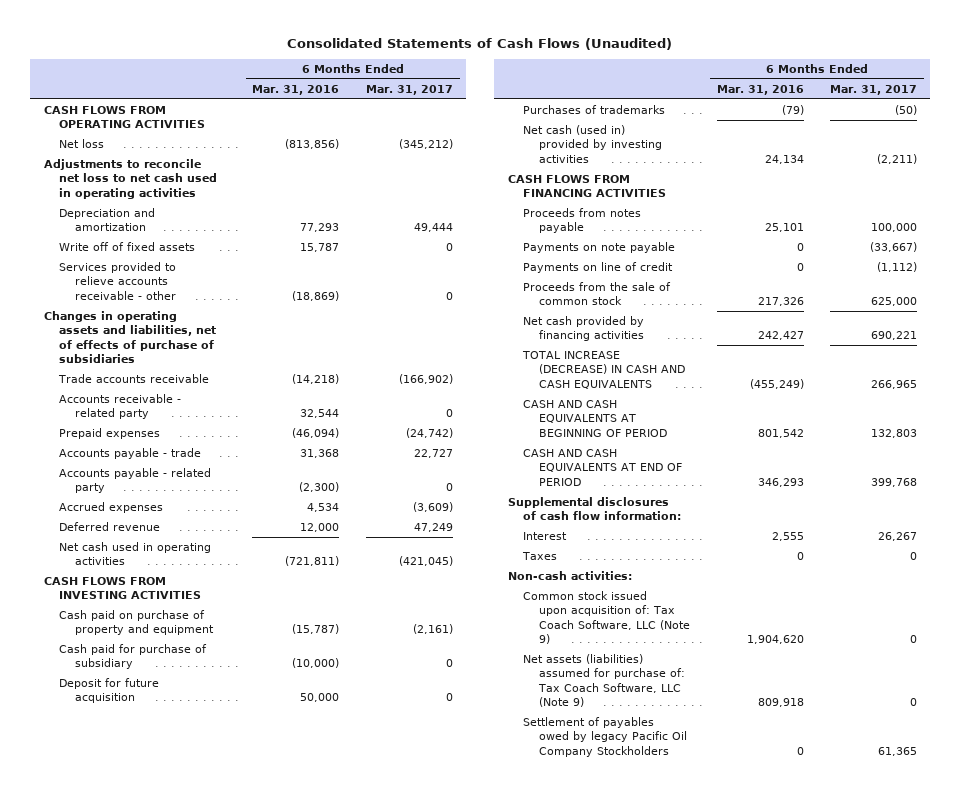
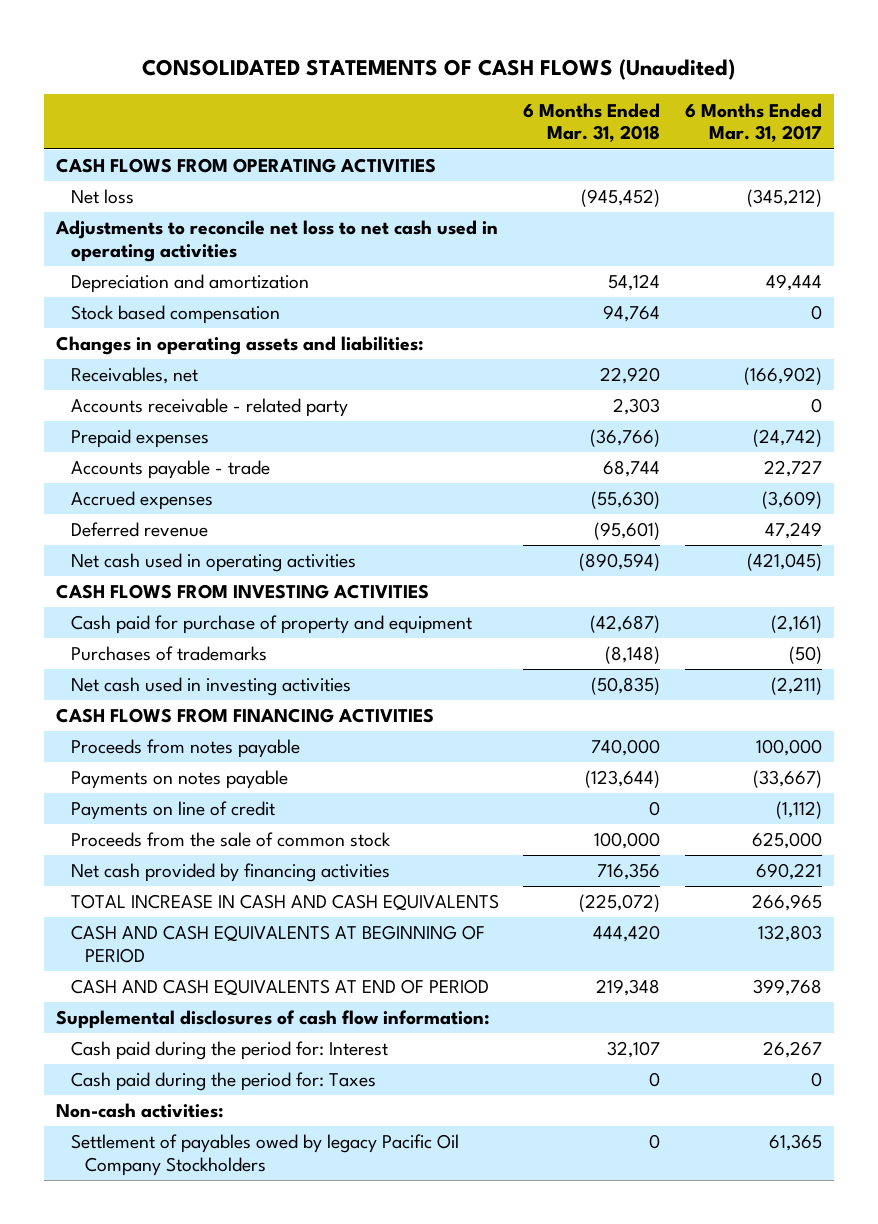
- Consolidated Statements of Cash Flows (Unaudited)
+ CONSOLIDATED STATEMENTS OF CASH FLOWS (Unaudited)
- | 6 Months Ended Mar. 31, 2016 | 6 Months Ended Mar. 31, 2017
+ | 6 Months Ended Mar. 31, 2018 | 6 Months Ended Mar. 31, 2017
- Write off of fixed assets | 15,787 | 0
- Services provided to relieve accounts receivable - other | (18,869) | 0
- Changes in operating assets and liabilities, net of effects of purchase of subsidiaries
- Trade accounts receivable | (14,218) | (166,902)
+ Stock based compensation | 94,764 | 0
+ Changes in operating assets and liabilities:
+ Receivables, net | 22,920 | (166,902)
- Accounts payable - related party | (2,300) | 0
- Cash paid on purchase of property and equipment | (15,787) | (2,161)
- Cash paid for purchase of subsidiary | (10,000) | 0
- Deposit for future acquisition | 50,000 | 0
+ Cash paid for purchase of property and equipment | (42,687) | (2,161)
- Net cash (used in) provided by investing activities | 24,134 | (2,211)
+ Net cash used in investing activities | (50,835) | (2,211)
- Payments on note payable | 0 | (33,667)
+ Payments on notes payable | (123,644) | (33,667)
- TOTAL INCREASE (DECREASE) IN CASH AND CASH EQUIVALENTS | (455,249) | 266,965
+ TOTAL INCREASE IN CASH AND CASH EQUIVALENTS | (225,072) | 266,965
- Interest | 2,555 | 26,267
- Taxes | 0 | 0
+ Cash paid during the period for: Interest | 32,107 | 26,267
+ Cash paid during the period for: Taxes | 0 | 0
- Common stock issued upon acquisition of: Tax Coach Software, LLC (Note 9) | 1,904,620 | 0
- Net assets (liabilities) assumed for purchase of: Tax Coach Software, LLC (Note 9) | 809,918 | 0

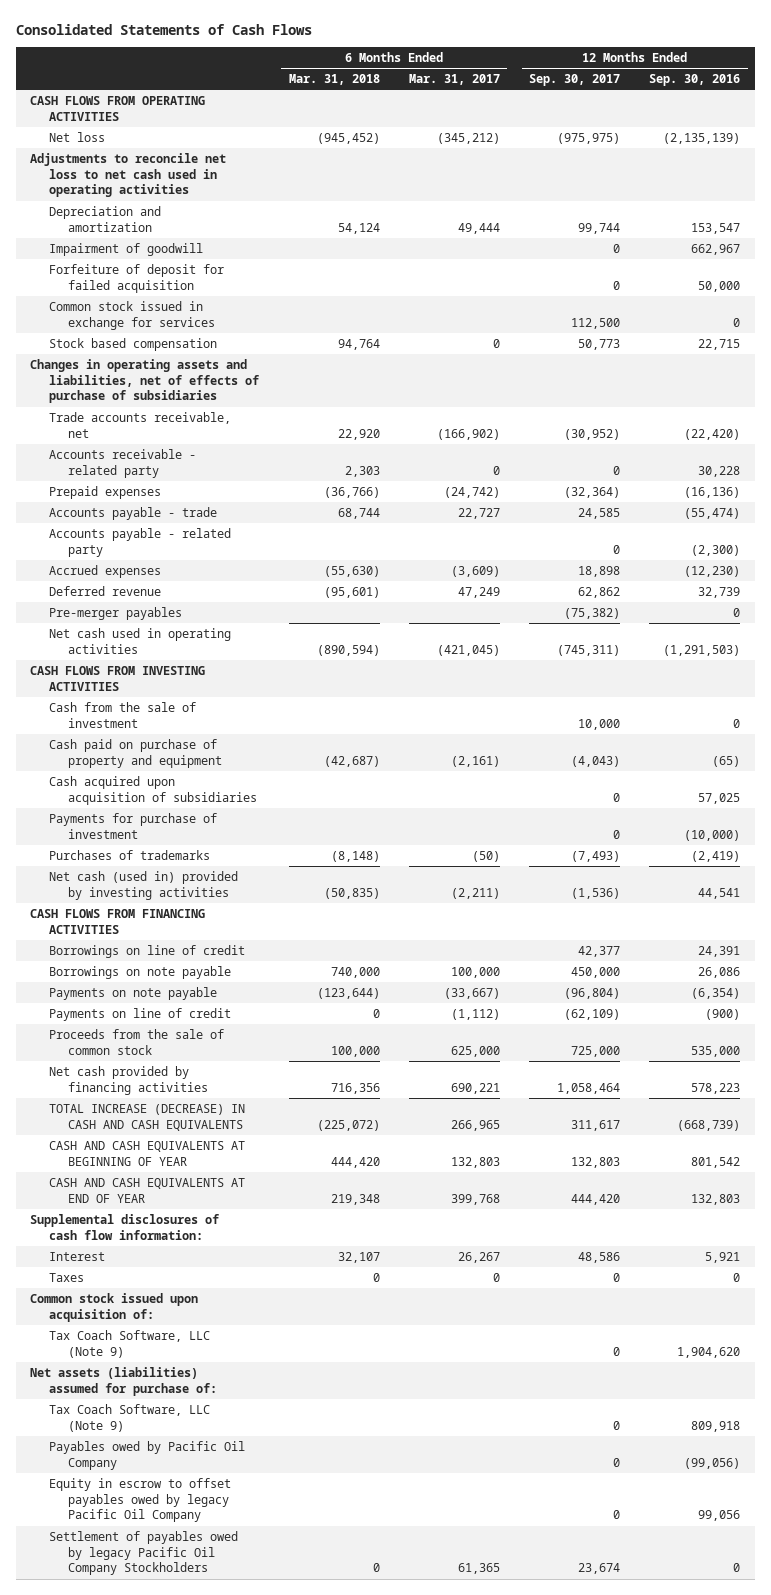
- CONSOLIDATED STATEMENTS OF CASH FLOWS (Unaudited)
+ Consolidated Statements of Cash Flows
- | 6 Months Ended Mar. 31, 2018 | 6 Months Ended Mar. 31, 2017
+ | 6 Months Ended Mar. 31, 2018 | 6 Months Ended Mar. 31, 2017 | 12 Months Ended Sep. 30, 2017 | 12 Months Ended Sep. 30, 2016
+ Impairment of goodwill | | | 0 | 662,967
+ Forfeiture of deposit for failed acquisition | | | 0 | 50,000
+ Common stock issued in exchange for services | | | 112,500 | 0
- Changes in operating assets and liabilities:
- Receivables, net | 22,920 | (166,902)
+ Changes in operating assets and liabilities, net of effects of purchase of subsidiaries
+ Trade accounts receivable, net | 22,920 | (166,902) | (30,952) | (22,420)
+ Accounts payable - related party | | | 0 | (2,300)
+ Pre-merger payables | | | (75,382) | 0
- Cash paid for purchase of property and equipment | (42,687) | (2,161)
+ Cash from the sale of investment | | | 10,000 | 0
+ Cash paid on purchase of property and equipment | (42,687) | (2,161) | (4,043) | (65)
+ Cash acquired upon acquisition of subsidiaries | | | 0 | 57,025
+ Payments for purchase of investment | | | 0 | (10,000)
- Net cash used in investing activities | (50,835) | (2,211)
+ Net cash (used in) provided by investing activities | (50,835) | (2,211) | (1,536) | 44,541
- Proceeds from notes payable | 740,000 | 100,000
- Payments on notes payable | (123,644) | (33,667)
+ Borrowings on line of credit | | | 42,377 | 24,391
+ Borrowings on note payable | 740,000 | 100,000 | 450,000 | 26,086
+ Payments on note payable | (123,644) | (33,667) | (96,804) | (6,354)
- TOTAL INCREASE IN CASH AND CASH EQUIVALENTS | (225,072) | 266,965
- CASH AND CASH EQUIVALENTS AT BEGINNING OF PERIOD | 444,420 | 132,803
- CASH AND CASH EQUIVALENTS AT END OF PERIOD | 219,348 | 399,768
+ TOTAL INCREASE (DECREASE) IN CASH AND CASH EQUIVALENTS | (225,072) | 266,965 | 311,617 | (668,739)
+ CASH AND CASH EQUIVALENTS AT BEGINNING OF YEAR | 444,420 | 132,803 | 132,803 | 801,542
+ CASH AND CASH EQUIVALENTS AT END OF YEAR | 219,348 | 399,768 | 444,420 | 132,803
- Cash paid during the period for: Interest | 32,107 | 26,267
- Cash paid during the period for: Taxes | 0 | 0
- Non-cash activities:
+ Interest | 32,107 | 26,267 | 48,586 | 5,921
+ Taxes | 0 | 0 | 0 | 0
+ Common stock issued upon acquisition of:
+ Tax Coach Software, LLC (Note 9) | | | 0 | 1,904,620
+ Net assets (liabilities) assumed for purchase of:
+ Tax Coach Software, LLC (Note 9) | | | 0 | 809,918
+ Payables owed by Pacific Oil Company | | | 0 | (99,056)
+ Equity in escrow to offset payables owed by legacy Pacific Oil Company | | | 0 | 99,056

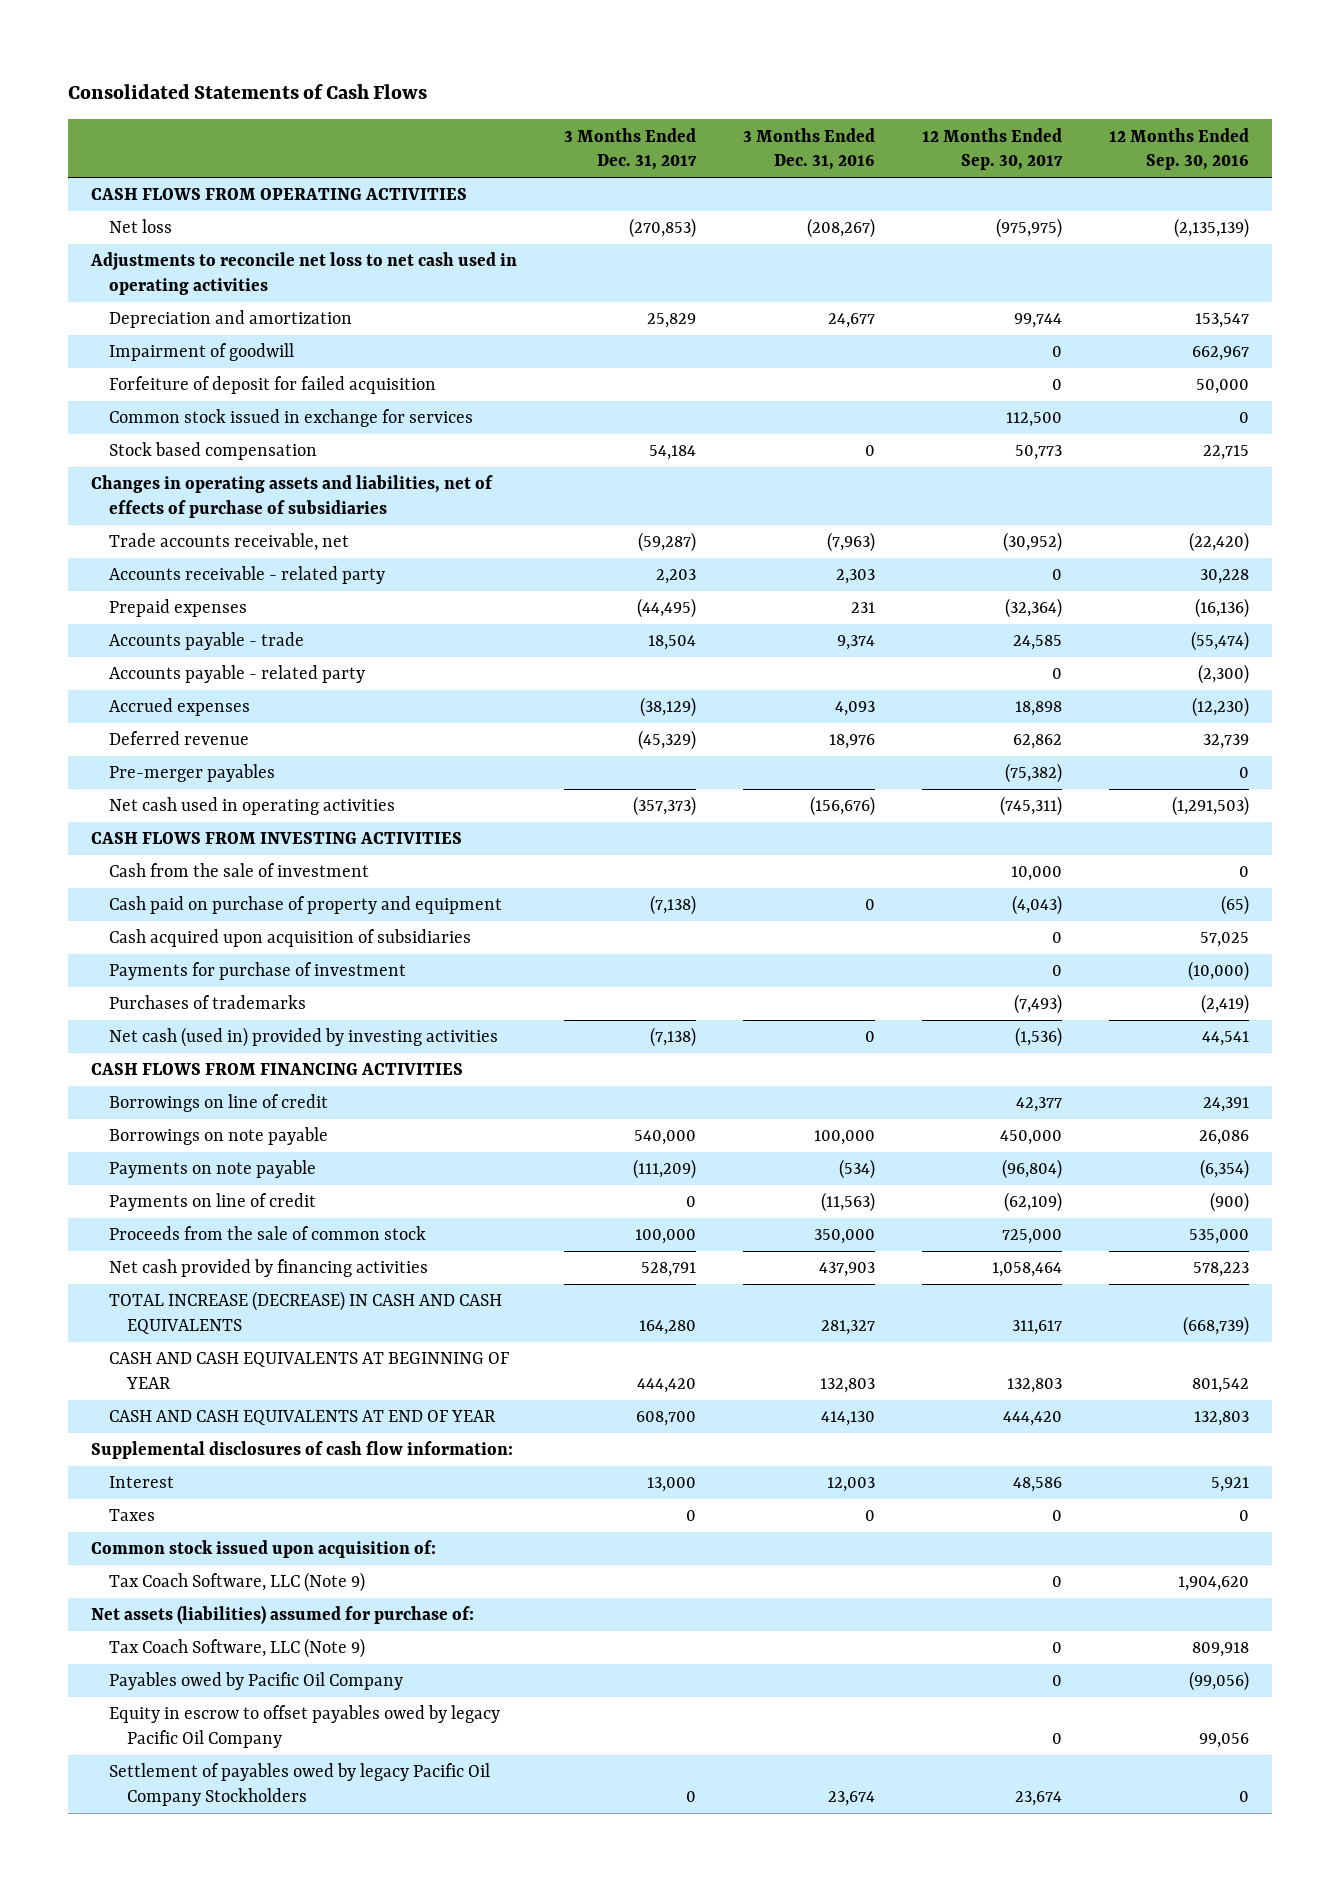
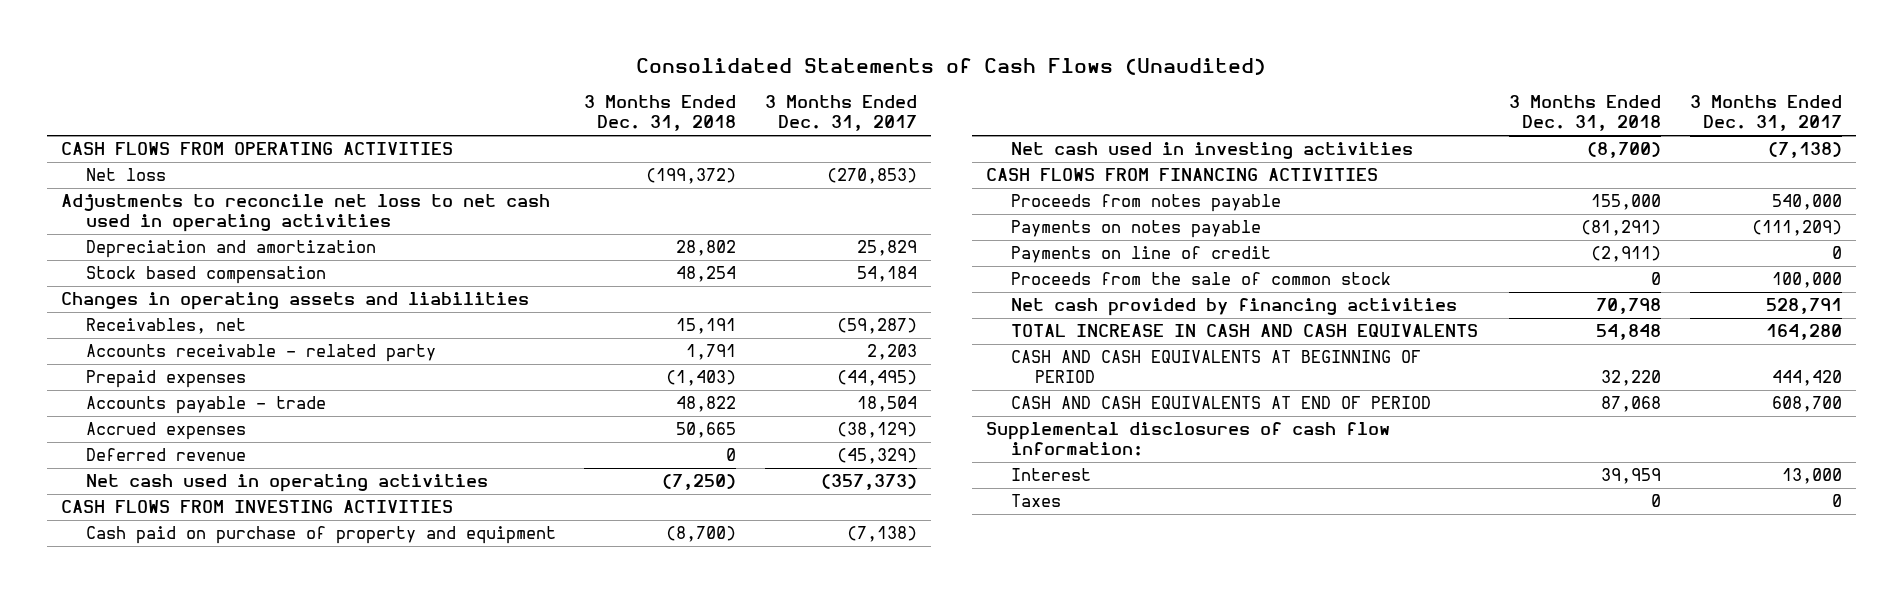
- Consolidated Statements of Cash Flows
+ Consolidated Statements of Cash Flows (Unaudited)
- | 3 Months Ended Dec. 31, 2017 | 3 Months Ended Dec. 31, 2016 | 12 Months Ended Sep. 30, 2017 | 12 Months Ended Sep. 30, 2016
+ | 3 Months Ended Dec. 31, 2018 | 3 Months Ended Dec. 31, 2017
- Impairment of goodwill | | | 0 | 662,967
- Forfeiture of deposit for failed acquisition | | | 0 | 50,000
- Common stock issued in exchange for services | | | 112,500 | 0
- Changes in operating assets and liabilities, net of effects of purchase of subsidiaries
- Trade accounts receivable, net | (59,287) | (7,963) | (30,952) | (22,420)
+ Changes in operating assets and liabilities
+ Receivables, net | 15,191 | (59,287)
- Accounts payable - related party | | | 0 | (2,300)
- Pre-merger payables | | | (75,382) | 0
- Cash from the sale of investment | | | 10,000 | 0
- Cash acquired upon acquisition of subsidiaries | | | 0 | 57,025
- Payments for purchase of investment | | | 0 | (10,000)
- Purchases of trademarks | | | (7,493) | (2,419)
- Net cash (used in) provided by investing activities | (7,138) | 0 | (1,536) | 44,541
+ Net cash used in investing activities | (8,700) | (7,138)
- Borrowings on line of credit | | | 42,377 | 24,391
- Borrowings on note payable | 540,000 | 100,000 | 450,000 | 26,086
- Payments on note payable | (111,209) | (534) | (96,804) | (6,354)
+ Proceeds from notes payable | 155,000 | 540,000
+ Payments on notes payable | (81,291) | (111,209)
- TOTAL INCREASE (DECREASE) IN CASH AND CASH EQUIVALENTS | 164,280 | 281,327 | 311,617 | (668,739)
- CASH AND CASH EQUIVALENTS AT BEGINNING OF YEAR | 444,420 | 132,803 | 132,803 | 801,542
- CASH AND CASH EQUIVALENTS AT END OF YEAR | 608,700 | 414,130 | 444,420 | 132,803
+ TOTAL INCREASE IN CASH AND CASH EQUIVALENTS | 54,848 | 164,280
+ CASH AND CASH EQUIVALENTS AT BEGINNING OF PERIOD | 32,220 | 444,420
+ CASH AND CASH EQUIVALENTS AT END OF PERIOD | 87,068 | 608,700
- Common stock issued upon acquisition of:
- Tax Coach Software, LLC (Note 9) | | | 0 | 1,904,620
- Net assets (liabilities) assumed for purchase of:
- Tax Coach Software, LLC (Note 9) | | | 0 | 809,918
- Payables owed by Pacific Oil Company | | | 0 | (99,056)
- Equity in escrow to offset payables owed by legacy Pacific Oil Company | | | 0 | 99,056
- Settlement of payables owed by legacy Pacific Oil Company Stockholders | 0 | 23,674 | 23,674 | 0

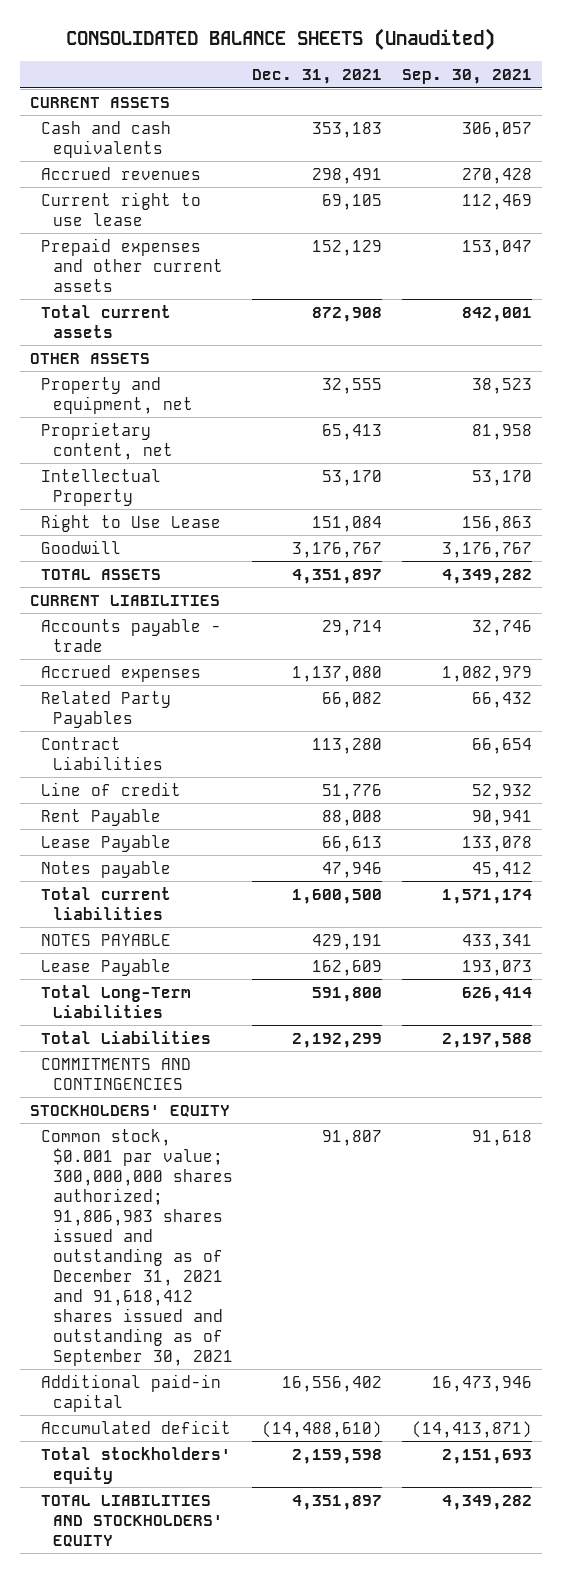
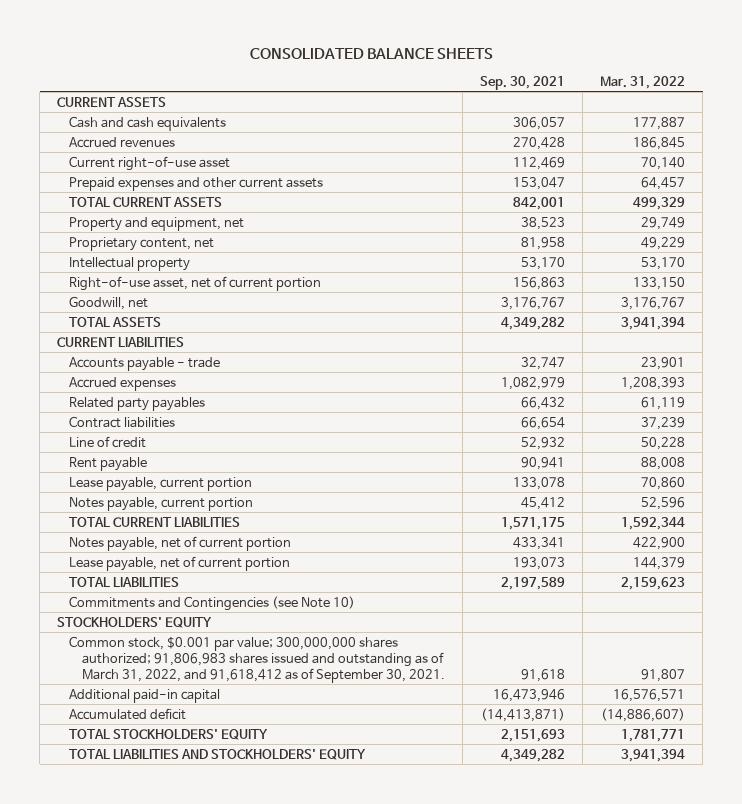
- CONSOLIDATED BALANCE SHEETS (Unaudited)
+ CONSOLIDATED BALANCE SHEETS
- | Dec. 31, 2021 | Sep. 30, 2021
+ | Sep. 30, 2021 | Mar. 31, 2022
- Current right to use lease | 69,105 | 112,469
+ Current right-of-use asset | 112,469 | 70,140
- Total current assets | 872,908 | 842,001
- OTHER ASSETS
+ TOTAL CURRENT ASSETS | 842,001 | 499,329
- Intellectual Property | 53,170 | 53,170
- Right to Use Lease | 151,084 | 156,863
- Goodwill | 3,176,767 | 3,176,767
+ Intellectual property | 53,170 | 53,170
+ Right-of-use asset, net of current portion | 156,863 | 133,150
+ Goodwill, net | 3,176,767 | 3,176,767
- Accounts payable - trade | 29,714 | 32,746
+ Accounts payable - trade | 32,747 | 23,901
- Related Party Payables | 66,082 | 66,432
- Contract Liabilities | 113,280 | 66,654
+ Related party payables | 66,432 | 61,119
+ Contract liabilities | 66,654 | 37,239
- Rent Payable | 88,008 | 90,941
- Lease Payable | 66,613 | 133,078
- Notes payable | 47,946 | 45,412
- Total current liabilities | 1,600,500 | 1,571,174
- NOTES PAYABLE | 429,191 | 433,341
- Lease Payable | 162,609 | 193,073
- Total Long-Term Liabilities | 591,800 | 626,414
- Total Liabilities | 2,192,299 | 2,197,588
- COMMITMENTS AND CONTINGENCIES
+ Rent payable | 90,941 | 88,008
+ Lease payable, current portion | 133,078 | 70,860
+ Notes payable, current portion | 45,412 | 52,596
+ TOTAL CURRENT LIABILITIES | 1,571,175 | 1,592,344
+ Notes payable, net of current portion | 433,341 | 422,900
+ Lease payable, net of current portion | 193,073 | 144,379
+ TOTAL LIABILITIES | 2,197,589 | 2,159,623
+ Commitments and Contingencies (see Note 10)
- Common stock, $0.001 par value; 300,000,000 shares authorized; 91,806,983 shares issued and outstanding as of December 31, 2021 and 91,618,412 shares issued and outstanding as of September 30, 2021 | 91,807 | 91,618
+ Common stock, $0.001 par value; 300,000,000 shares authorized; 91,806,983 shares issued and outstanding as of March 31, 2022, and 91,618,412 as of September 30, 2021. | 91,618 | 91,807
- Total stockholders' equity | 2,159,598 | 2,151,693
+ TOTAL STOCKHOLDERS' EQUITY | 2,151,693 | 1,781,771

